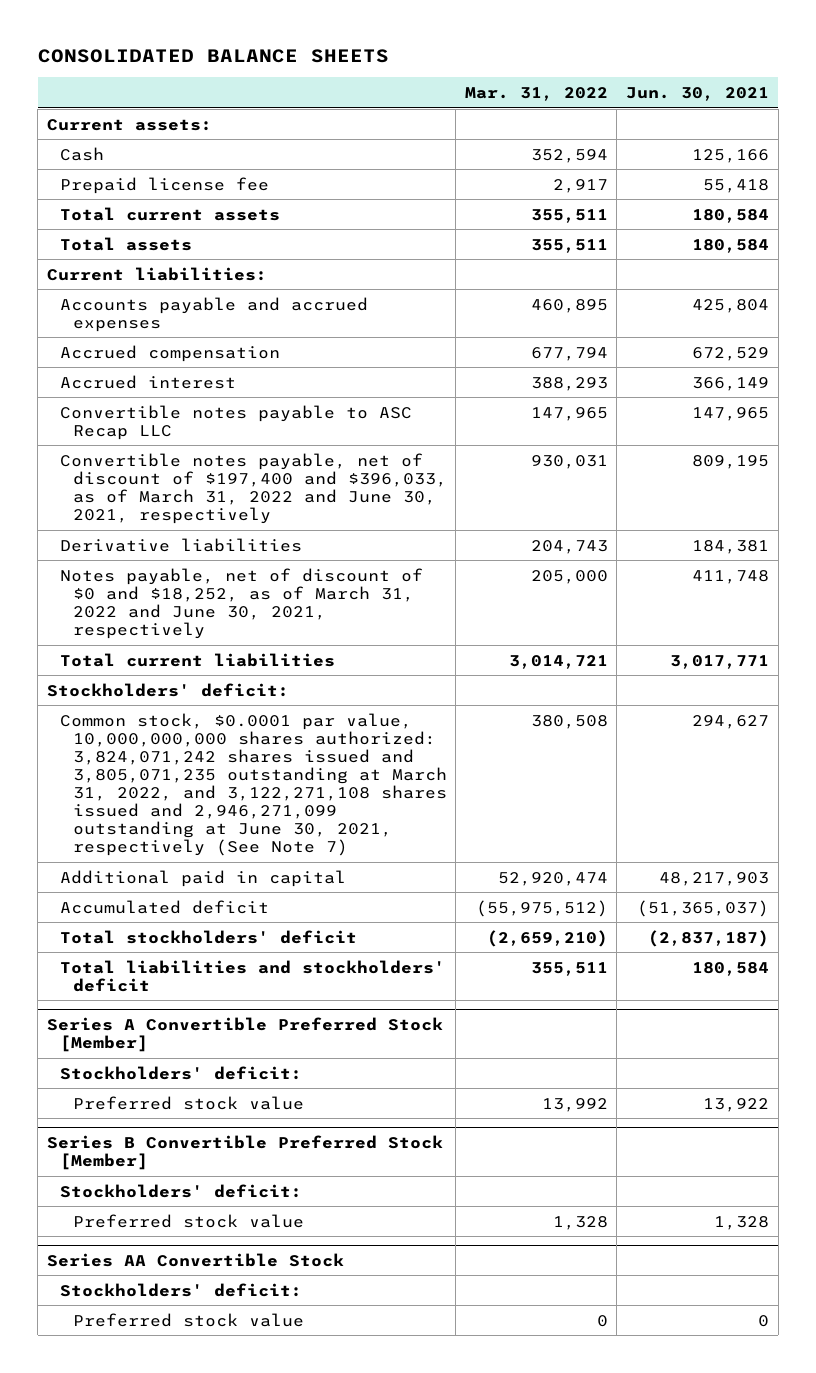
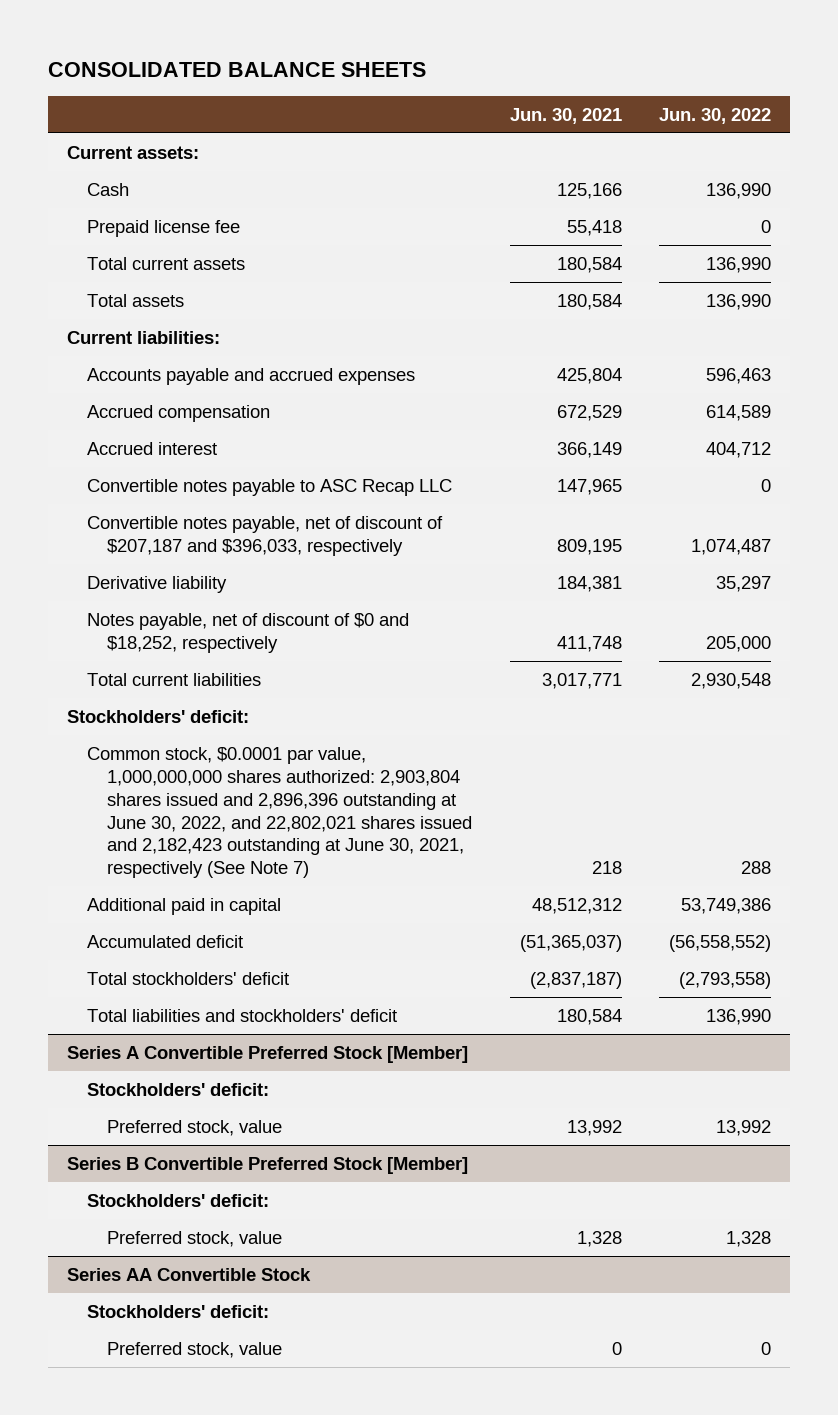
- | Mar. 31, 2022 | Jun. 30, 2021
+ | Jun. 30, 2021 | Jun. 30, 2022
- Convertible notes payable, net of discount of $197,400 and $396,033, as of March 31, 2022 and June 30, 2021, respectively | 930,031 | 809,195
- Derivative liabilities | 204,743 | 184,381
- Notes payable, net of discount of $0 and $18,252, as of March 31, 2022 and June 30, 2021, respectively | 205,000 | 411,748
+ Convertible notes payable, net of discount of $207,187 and $396,033, respectively | 809,195 | 1,074,487
+ Derivative liability | 184,381 | 35,297
+ Notes payable, net of discount of $0 and $18,252, respectively | 411,748 | 205,000
- Common stock, $0.0001 par value, 10,000,000,000 shares authorized: 3,824,071,242 shares issued and 3,805,071,235 outstanding at March 31, 2022, and 3,122,271,108 shares issued and 2,946,271,099 outstanding at June 30, 2021, respectively (See Note 7) | 380,508 | 294,627
- Additional paid in capital | 52,920,474 | 48,217,903
+ Common stock, $0.0001 par value, 1,000,000,000 shares authorized: 2,903,804 shares issued and 2,896,396 outstanding at June 30, 2022, and 22,802,021 shares issued and 2,182,423 outstanding at June 30, 2021, respectively (See Note 7) | 218 | 288
+ Additional paid in capital | 48,512,312 | 53,749,386
@ Series A Convertible Preferred Stock [Member]
- Preferred stock value | 13,992 | 13,922
+ Preferred stock, value | 13,992 | 13,992
@ Series B Convertible Preferred Stock [Member]
- Preferred stock value | 1,328 | 1,328
+ Preferred stock, value | 1,328 | 1,328
@ Series AA Convertible Stock
- Preferred stock value | 0 | 0
+ Preferred stock, value | 0 | 0

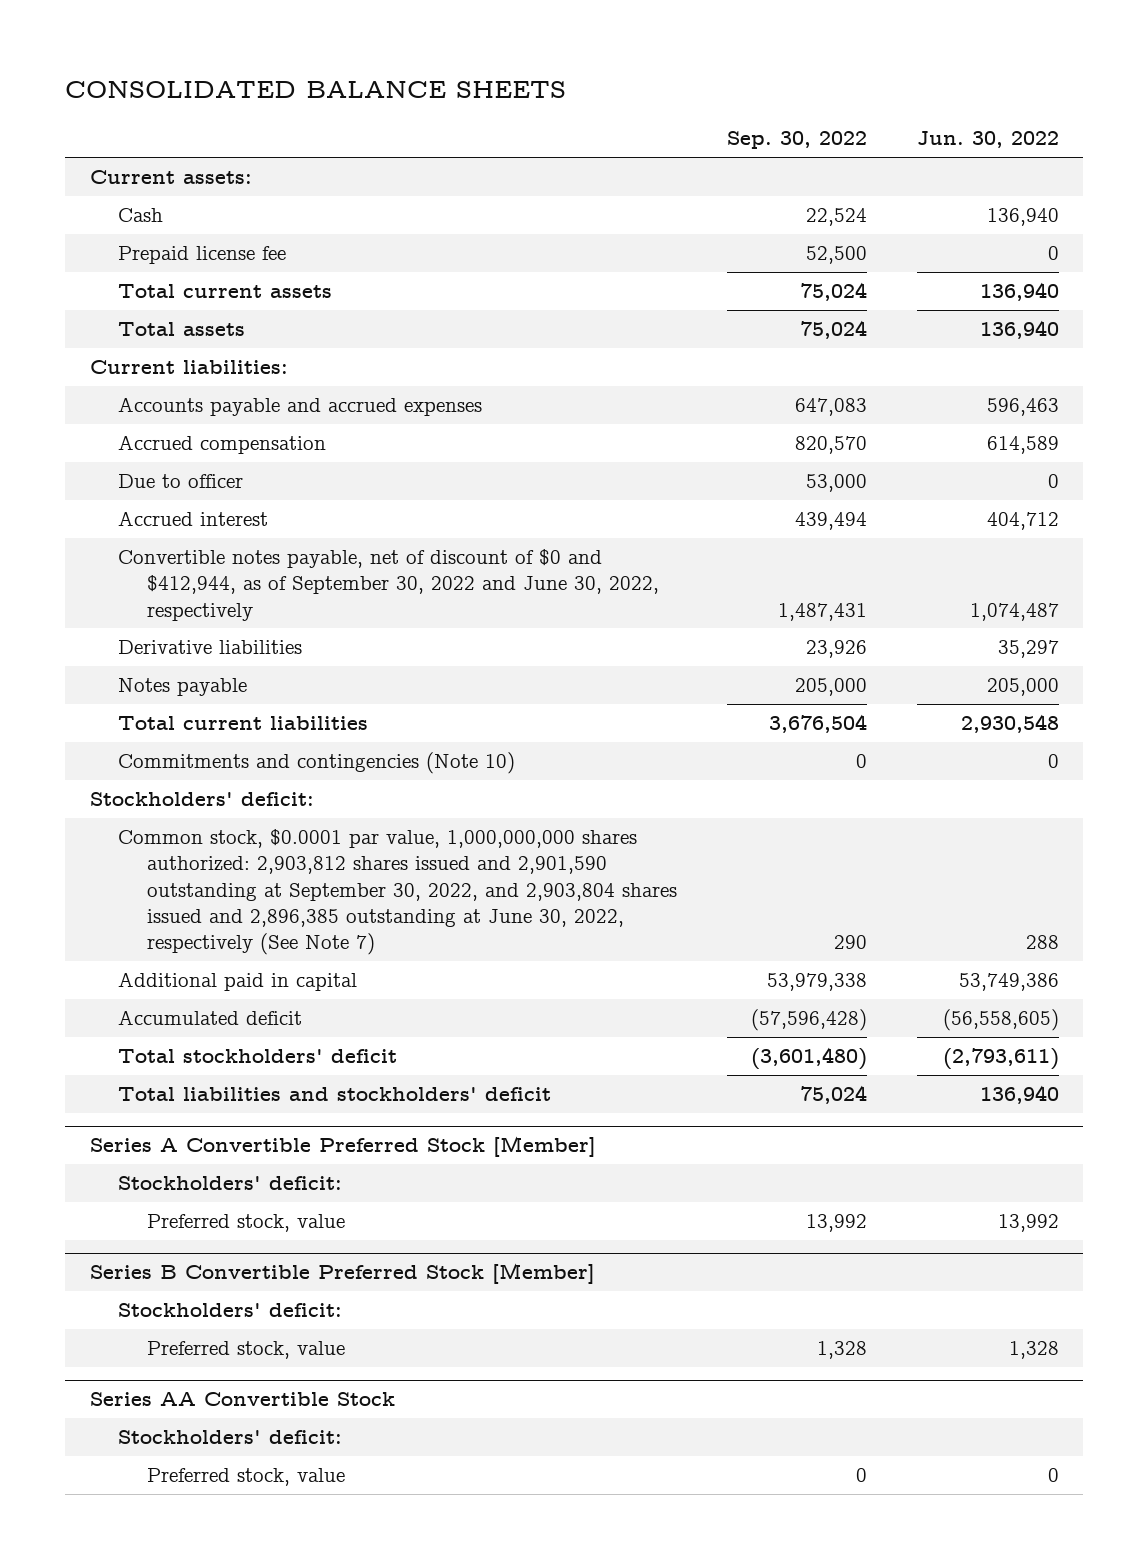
- | Jun. 30, 2021 | Jun. 30, 2022
+ | Sep. 30, 2022 | Jun. 30, 2022
- Cash | 125,166 | 136,990
+ Cash | 22,524 | 136,940
- Total current assets | 180,584 | 136,990
- Total assets | 180,584 | 136,990
+ Total current assets | 75,024 | 136,940
+ Total assets | 75,024 | 136,940
+ Due to officer | 53,000 | 0
- Convertible notes payable to ASC Recap LLC | 147,965 | 0
- Convertible notes payable, net of discount of $207,187 and $396,033, respectively | 809,195 | 1,074,487
- Derivative liability | 184,381 | 35,297
- Notes payable, net of discount of $0 and $18,252, respectively | 411,748 | 205,000
+ Convertible notes payable, net of discount of $0 and $412,944, as of September 30, 2022 and June 30, 2022, respectively | 1,487,431 | 1,074,487
+ Derivative liabilities | 23,926 | 35,297
+ Notes payable | 205,000 | 205,000
+ Commitments and contingencies (Note 10) | 0 | 0
- Common stock, $0.0001 par value, 1,000,000,000 shares authorized: 2,903,804 shares issued and 2,896,396 outstanding at June 30, 2022, and 22,802,021 shares issued and 2,182,423 outstanding at June 30, 2021, respectively (See Note 7) | 218 | 288
+ Common stock, $0.0001 par value, 1,000,000,000 shares authorized: 2,903,812 shares issued and 2,901,590 outstanding at September 30, 2022, and 2,903,804 shares issued and 2,896,385 outstanding at June 30, 2022, respectively (See Note 7) | 290 | 288
- Accumulated deficit | (51,365,037) | (56,558,552)
- Total stockholders' deficit | (2,837,187) | (2,793,558)
- Total liabilities and stockholders' deficit | 180,584 | 136,990
+ Accumulated deficit | (57,596,428) | (56,558,605)
+ Total stockholders' deficit | (3,601,480) | (2,793,611)
+ Total liabilities and stockholders' deficit | 75,024 | 136,940

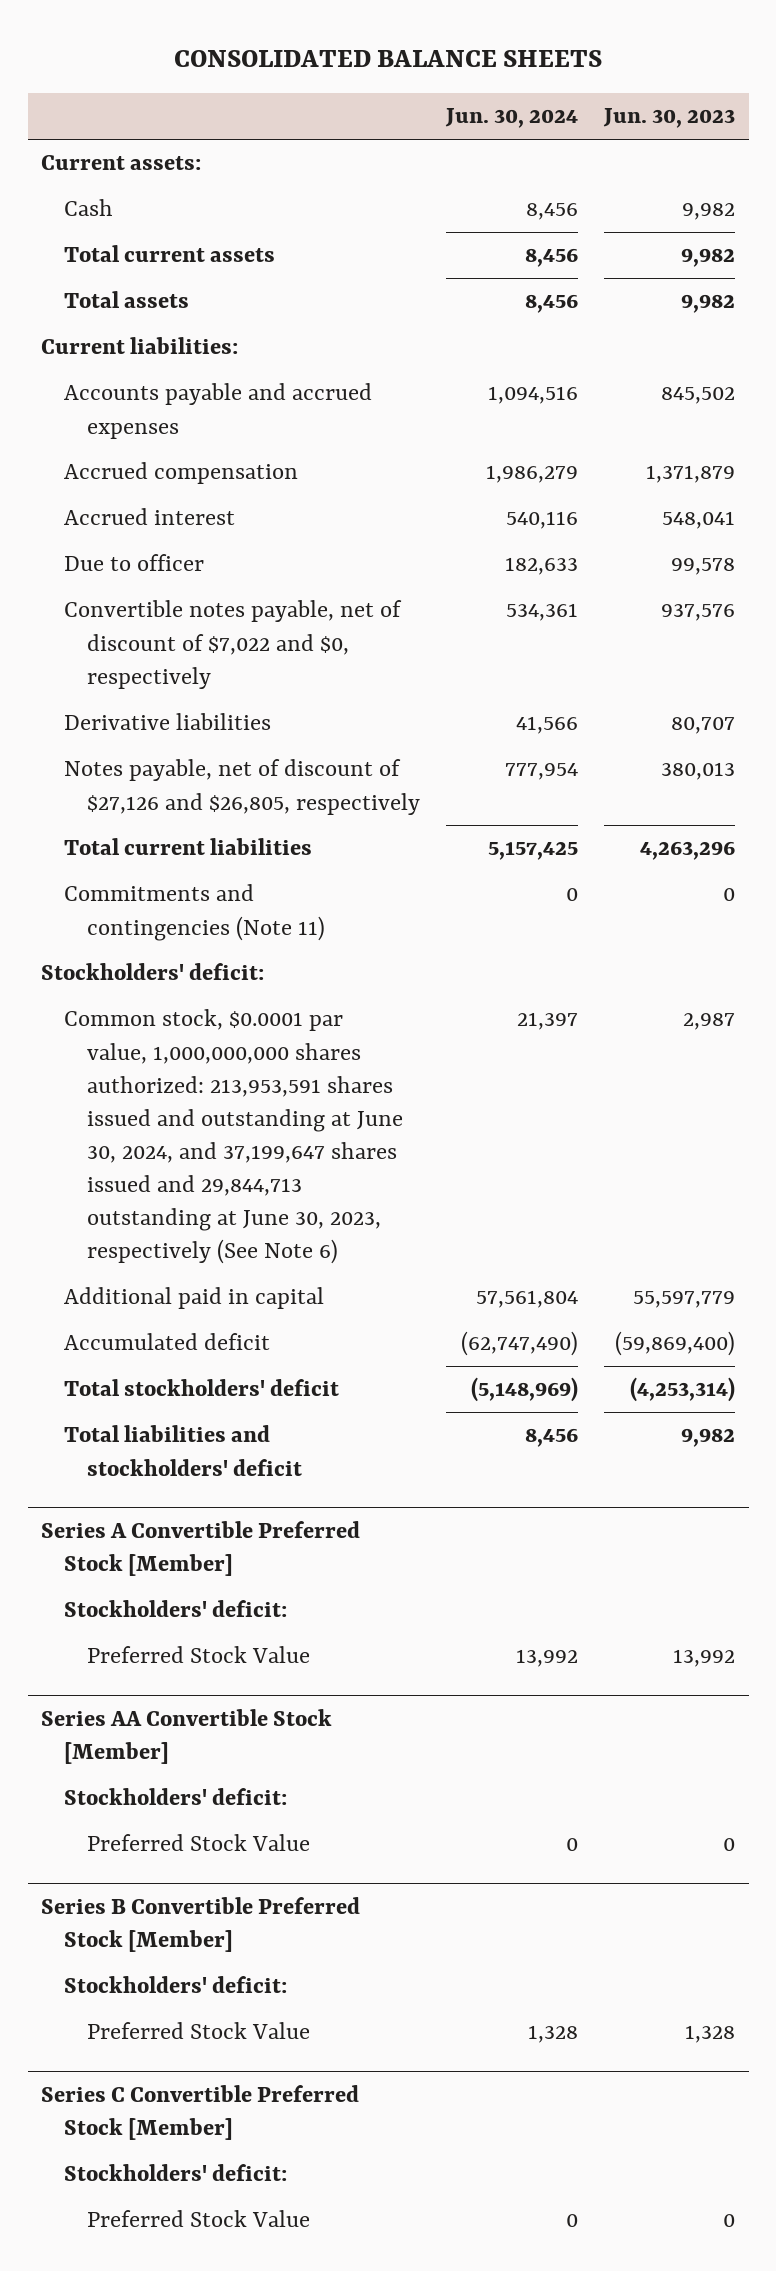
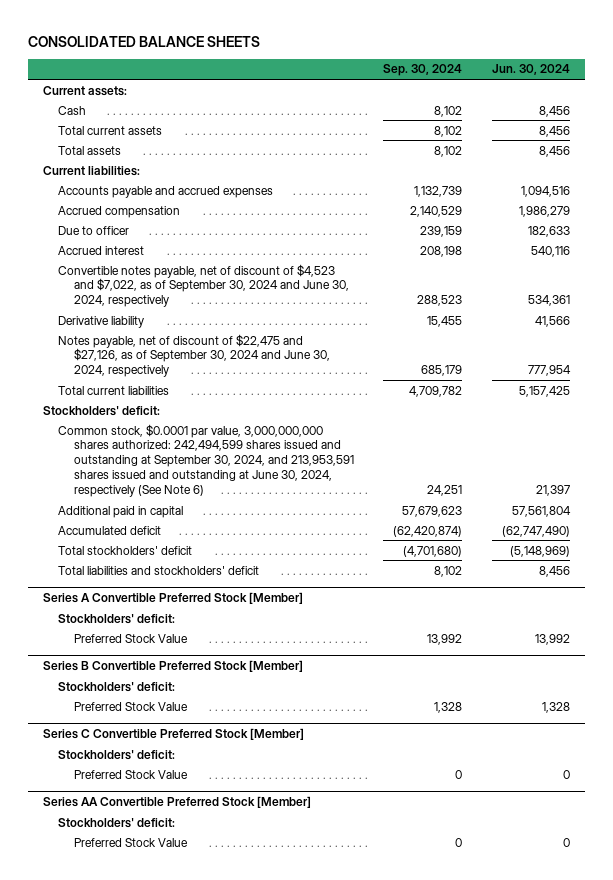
- | Jun. 30, 2024 | Jun. 30, 2023
+ | Sep. 30, 2024 | Jun. 30, 2024
- Convertible notes payable, net of discount of $7,022 and $0, respectively | 534,361 | 937,576
- Derivative liabilities | 41,566 | 80,707
- Notes payable, net of discount of $27,126 and $26,805, respectively | 777,954 | 380,013
moved down: Accrued interest | 208,198 | 540,116
+ Convertible notes payable, net of discount of $4,523 and $7,022, as of September 30, 2024 and June 30, 2024, respectively | 288,523 | 534,361
+ Derivative liability | 15,455 | 41,566
+ Notes payable, net of discount of $22,475 and $27,126, as of September 30, 2024 and June 30, 2024, respectively | 685,179 | 777,954
- Commitments and contingencies (Note 11) | 0 | 0
- Common stock, $0.0001 par value, 1,000,000,000 shares authorized: 213,953,591 shares issued and outstanding at June 30, 2024, and 37,199,647 shares issued and 29,844,713 outstanding at June 30, 2023, respectively (See Note 6) | 21,397 | 2,987
+ Common stock, $0.0001 par value, 3,000,000,000 shares authorized: 242,494,599 shares issued and outstanding at September 30, 2024, and 213,953,591 shares issued and outstanding at June 30, 2024, respectively (See Note 6) | 24,251 | 21,397
- Series AA Convertible Stock [Member]
- Stockholders' deficit:
- Preferred Stock Value | 0 | 0
+ Series AA Convertible Preferred Stock [Member]
+ Stockholders' deficit:
+ Preferred Stock Value | 0 | 0

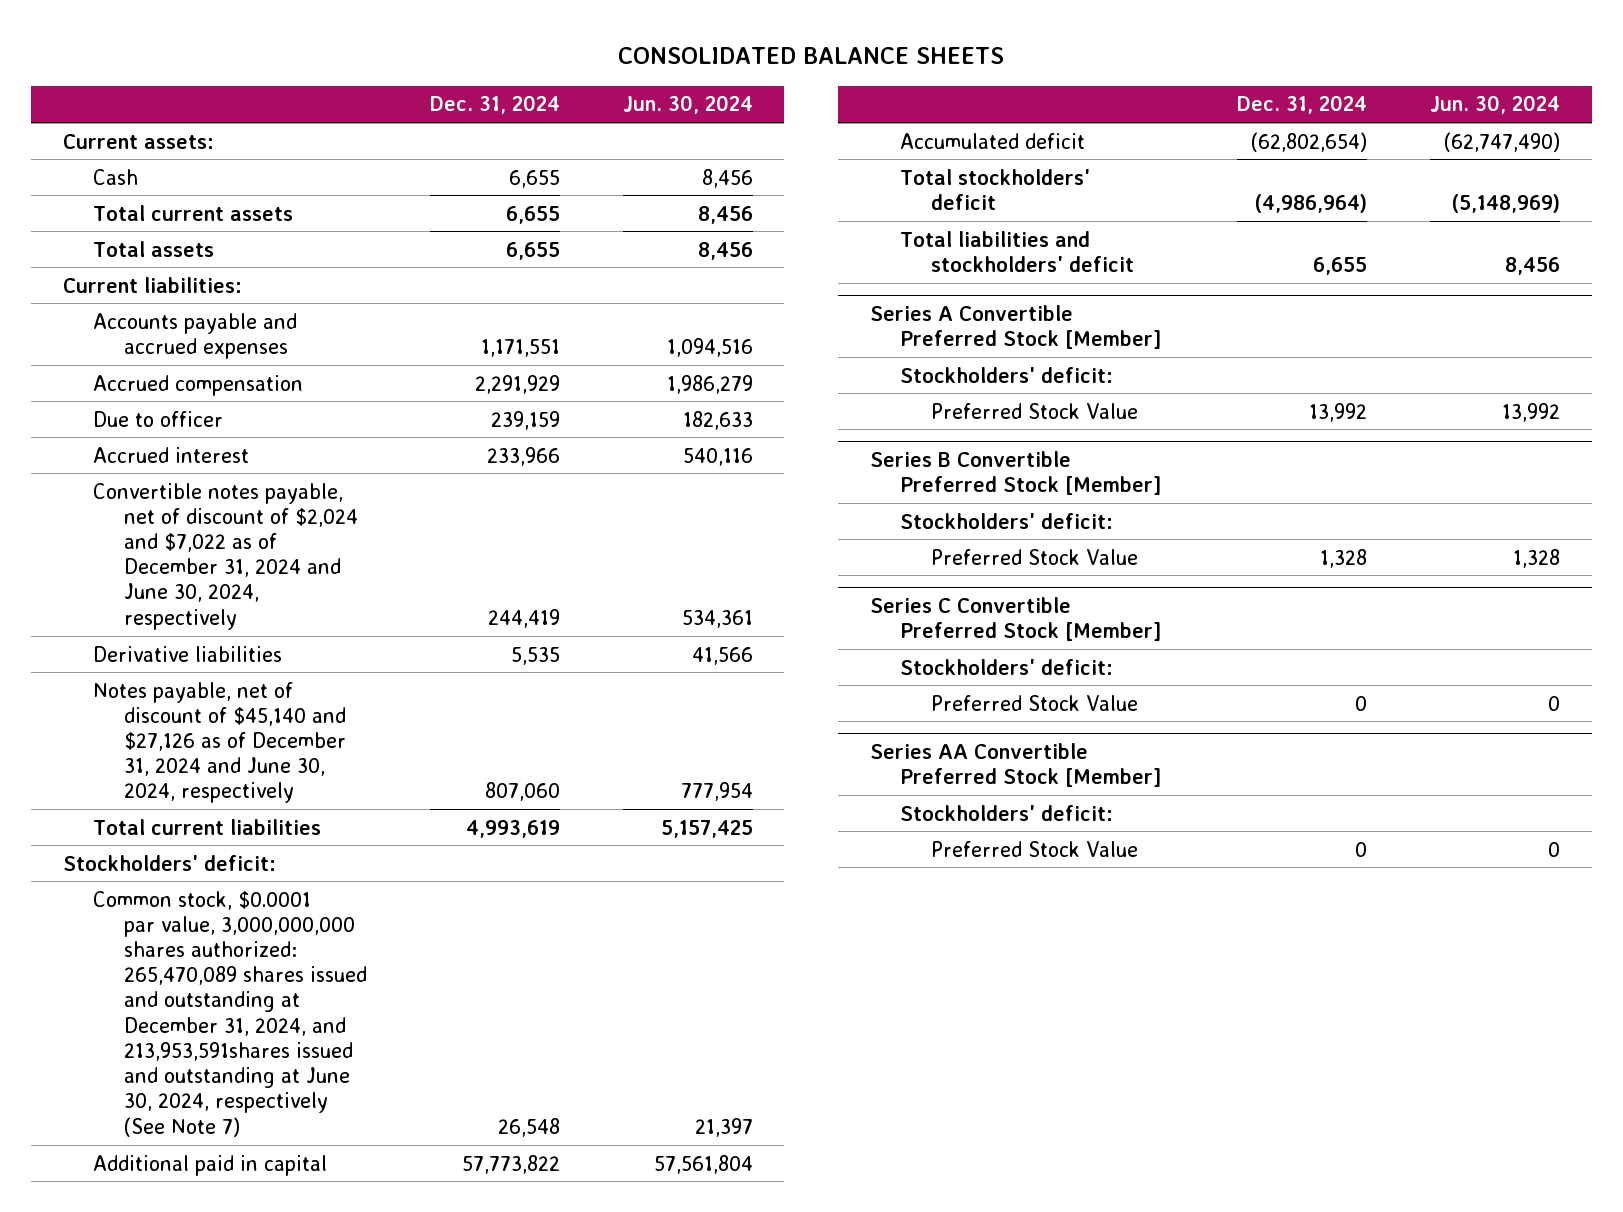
- | Sep. 30, 2024 | Jun. 30, 2024
+ | Dec. 31, 2024 | Jun. 30, 2024
- Convertible notes payable, net of discount of $4,523 and $7,022, as of September 30, 2024 and June 30, 2024, respectively | 288,523 | 534,361
- Derivative liability | 15,455 | 41,566
- Notes payable, net of discount of $22,475 and $27,126, as of September 30, 2024 and June 30, 2024, respectively | 685,179 | 777,954
+ Convertible notes payable, net of discount of $2,024 and $7,022 as of December 31, 2024 and June 30, 2024, respectively | 244,419 | 534,361
+ Derivative liabilities | 5,535 | 41,566
+ Notes payable, net of discount of $45,140 and $27,126 as of December 31, 2024 and June 30, 2024, respectively | 807,060 | 777,954
- Common stock, $0.0001 par value, 3,000,000,000 shares authorized: 242,494,599 shares issued and outstanding at September 30, 2024, and 213,953,591 shares issued and outstanding at June 30, 2024, respectively (See Note 6) | 24,251 | 21,397
+ Common stock, $0.0001 par value, 3,000,000,000 shares authorized: 265,470,089 shares issued and outstanding at December 31, 2024, and 213,953,591shares issued and outstanding at June 30, 2024, respectively (See Note 7) | 26,548 | 21,397

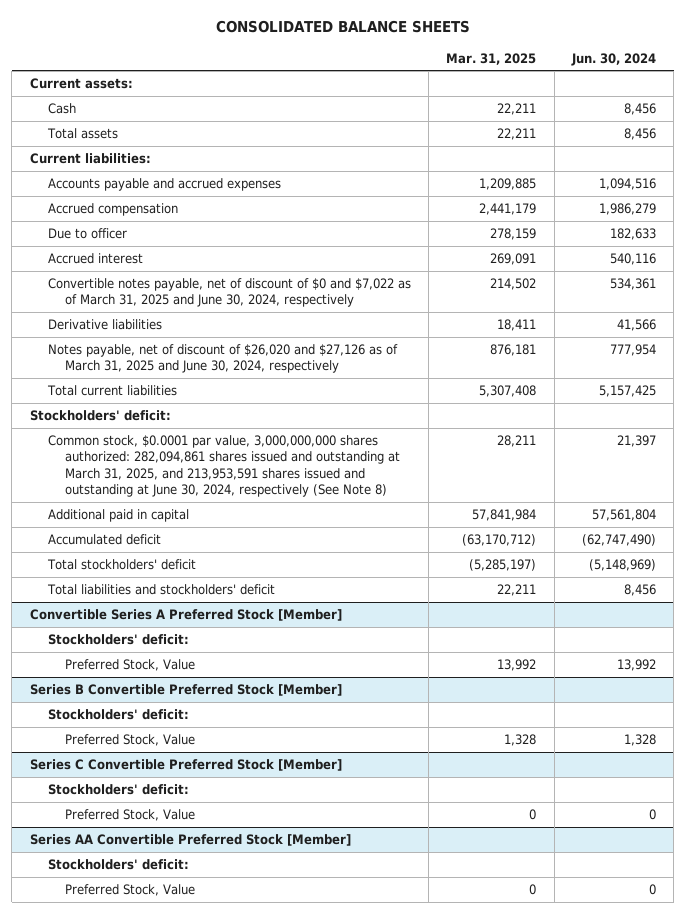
- | Dec. 31, 2024 | Jun. 30, 2024
+ | Mar. 31, 2025 | Jun. 30, 2024
- Total current assets | 6,655 | 8,456
- Convertible notes payable, net of discount of $2,024 and $7,022 as of December 31, 2024 and June 30, 2024, respectively | 244,419 | 534,361
+ Convertible notes payable, net of discount of $0 and $7,022 as of March 31, 2025 and June 30, 2024, respectively | 214,502 | 534,361
- Notes payable, net of discount of $45,140 and $27,126 as of December 31, 2024 and June 30, 2024, respectively | 807,060 | 777,954
+ Notes payable, net of discount of $26,020 and $27,126 as of March 31, 2025 and June 30, 2024, respectively | 876,181 | 777,954
- Common stock, $0.0001 par value, 3,000,000,000 shares authorized: 265,470,089 shares issued and outstanding at December 31, 2024, and 213,953,591shares issued and outstanding at June 30, 2024, respectively (See Note 7) | 26,548 | 21,397
+ Common stock, $0.0001 par value, 3,000,000,000 shares authorized: 282,094,861 shares issued and outstanding at March 31, 2025, and 213,953,591 shares issued and outstanding at June 30, 2024, respectively (See Note 8) | 28,211 | 21,397
- Series A Convertible Preferred Stock [Member]
+ Convertible Series A Preferred Stock [Member]
- Preferred Stock Value | 13,992 | 13,992
+ Preferred Stock, Value | 13,992 | 13,992
@ Series B Convertible Preferred Stock [Member]
- Preferred Stock Value | 1,328 | 1,328
+ Preferred Stock, Value | 1,328 | 1,328
@ Series C Convertible Preferred Stock [Member]
- Preferred Stock Value | 0 | 0
+ Preferred Stock, Value | 0 | 0
@ Series AA Convertible Preferred Stock [Member]
- Preferred Stock Value | 0 | 0
+ Preferred Stock, Value | 0 | 0

